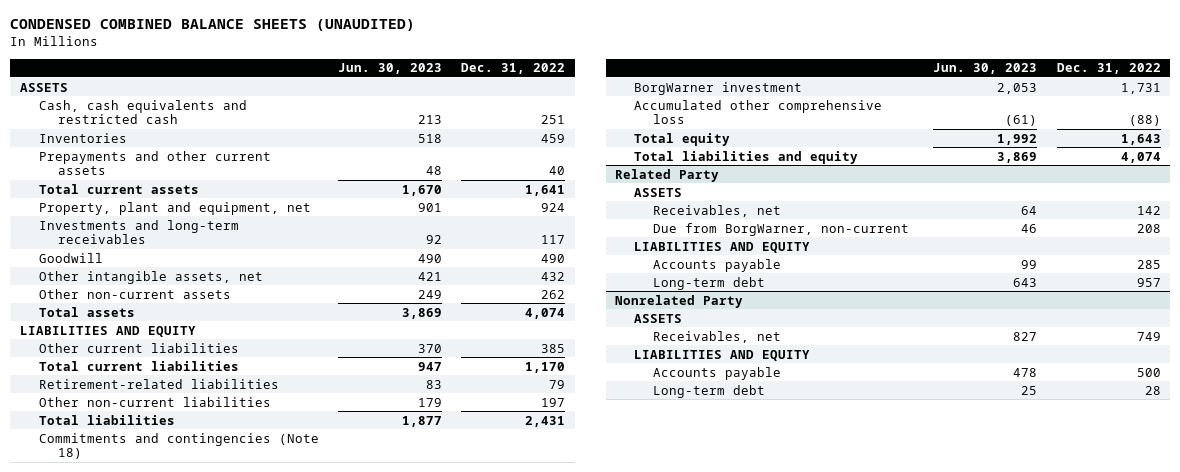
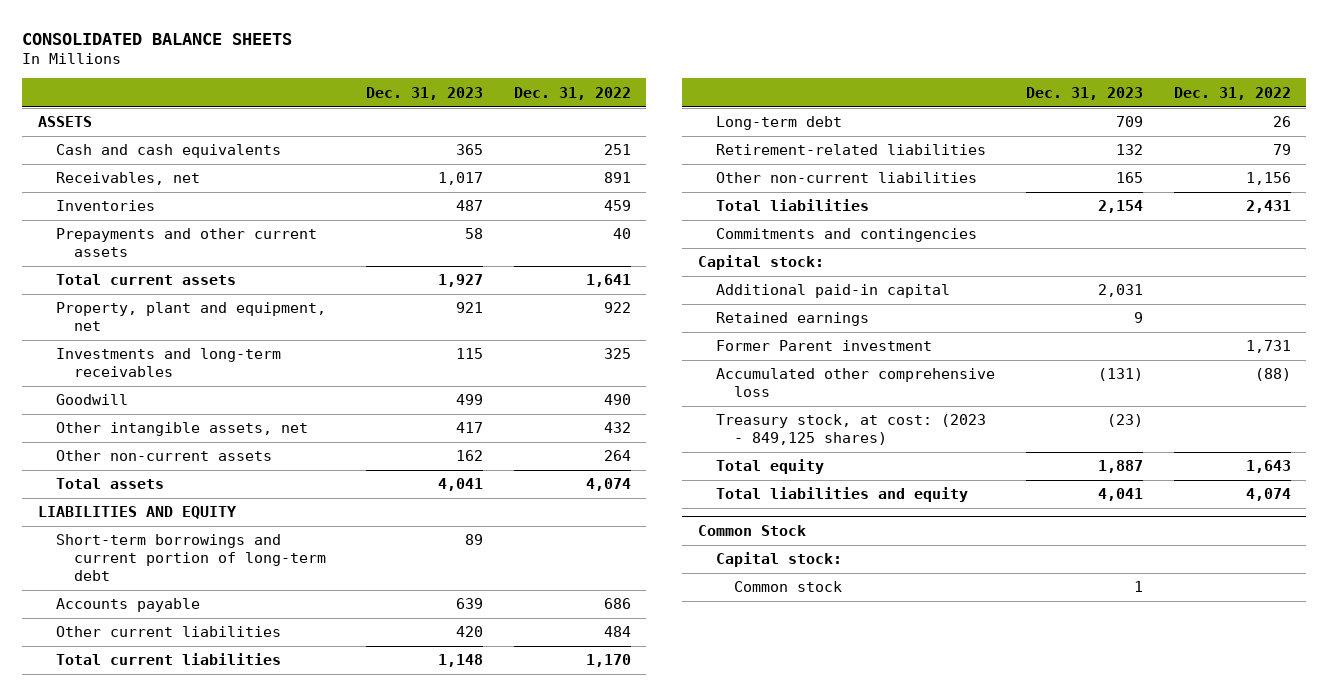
- CONDENSED COMBINED BALANCE SHEETS (UNAUDITED)
+ CONSOLIDATED BALANCE SHEETS
- | Jun. 30, 2023 | Dec. 31, 2022
+ | Dec. 31, 2023 | Dec. 31, 2022
- Cash, cash equivalents and restricted cash | 213 | 251
+ Cash and cash equivalents | 365 | 251
+ Receivables, net | 1,017 | 891
- Property, plant and equipment, net | 901 | 924
- Investments and long-term receivables | 92 | 117
+ Property, plant and equipment, net | 921 | 922
+ Investments and long-term receivables | 115 | 325
- Other non-current assets | 249 | 262
+ Other non-current assets | 162 | 264
- Other current liabilities | 370 | 385
+ Short-term borrowings and current portion of long-term debt | 89 |
+ Accounts payable | 639 | 686
+ Other current liabilities | 420 | 484
+ Long-term debt | 709 | 26
- Other non-current liabilities | 179 | 197
+ Other non-current liabilities | 165 | 1,156
- Commitments and contingencies (Note 18)
- BorgWarner investment | 2,053 | 1,731
+ Commitments and contingencies
+ Capital stock:
+ Additional paid-in capital | 2,031 |
+ Retained earnings | 9 |
+ Former Parent investment | | 1,731
+ Treasury stock, at cost: (2023 - 849,125 shares) | (23) |
- Related Party
- ASSETS
- Receivables, net | 64 | 142
- Due from BorgWarner, non-current | 46 | 208
- LIABILITIES AND EQUITY
- Accounts payable | 99 | 285
- Long-term debt | 643 | 957
- Nonrelated Party
- ASSETS
- Receivables, net | 827 | 749
- LIABILITIES AND EQUITY
- Accounts payable | 478 | 500
- Long-term debt | 25 | 28
+ Common Stock
+ Capital stock:
+ Common stock | 1 |

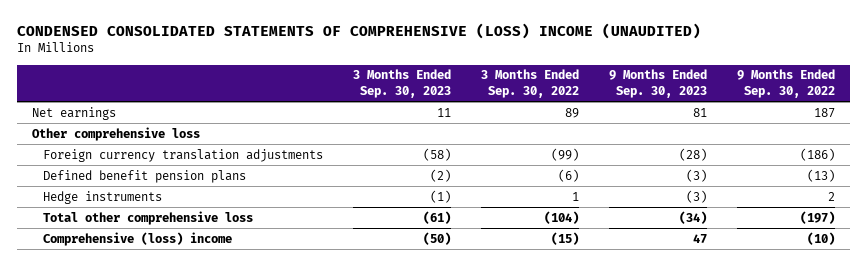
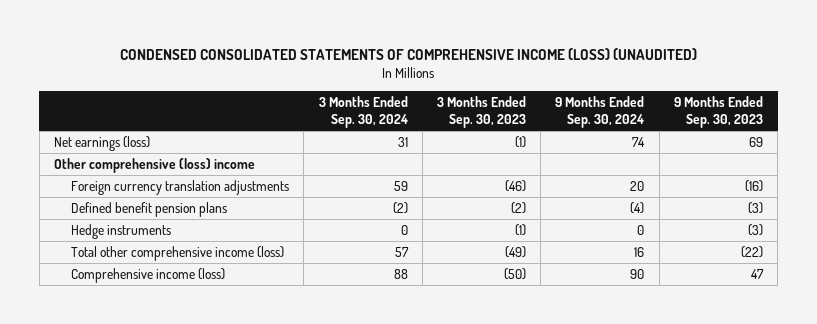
- CONDENSED CONSOLIDATED STATEMENTS OF COMPREHENSIVE (LOSS) INCOME (UNAUDITED)
+ CONDENSED CONSOLIDATED STATEMENTS OF COMPREHENSIVE INCOME (LOSS) (UNAUDITED)
- | 3 Months Ended Sep. 30, 2023 | 3 Months Ended Sep. 30, 2022 | 9 Months Ended Sep. 30, 2023 | 9 Months Ended Sep. 30, 2022
+ | 3 Months Ended Sep. 30, 2024 | 3 Months Ended Sep. 30, 2023 | 9 Months Ended Sep. 30, 2024 | 9 Months Ended Sep. 30, 2023
- Net earnings | 11 | 89 | 81 | 187
- Other comprehensive loss
- Foreign currency translation adjustments | (58) | (99) | (28) | (186)
+ Net earnings (loss) | 31 | (1) | 74 | 69
+ Other comprehensive (loss) income
+ Foreign currency translation adjustments | 59 | (46) | 20 | (16)
- Total other comprehensive loss | (61) | (104) | (34) | (197)
- Comprehensive (loss) income | (50) | (15) | 47 | (10)
+ Total other comprehensive income (loss) | 57 | (49) | 16 | (22)
+ Comprehensive income (loss) | 88 | (50) | 90 | 47

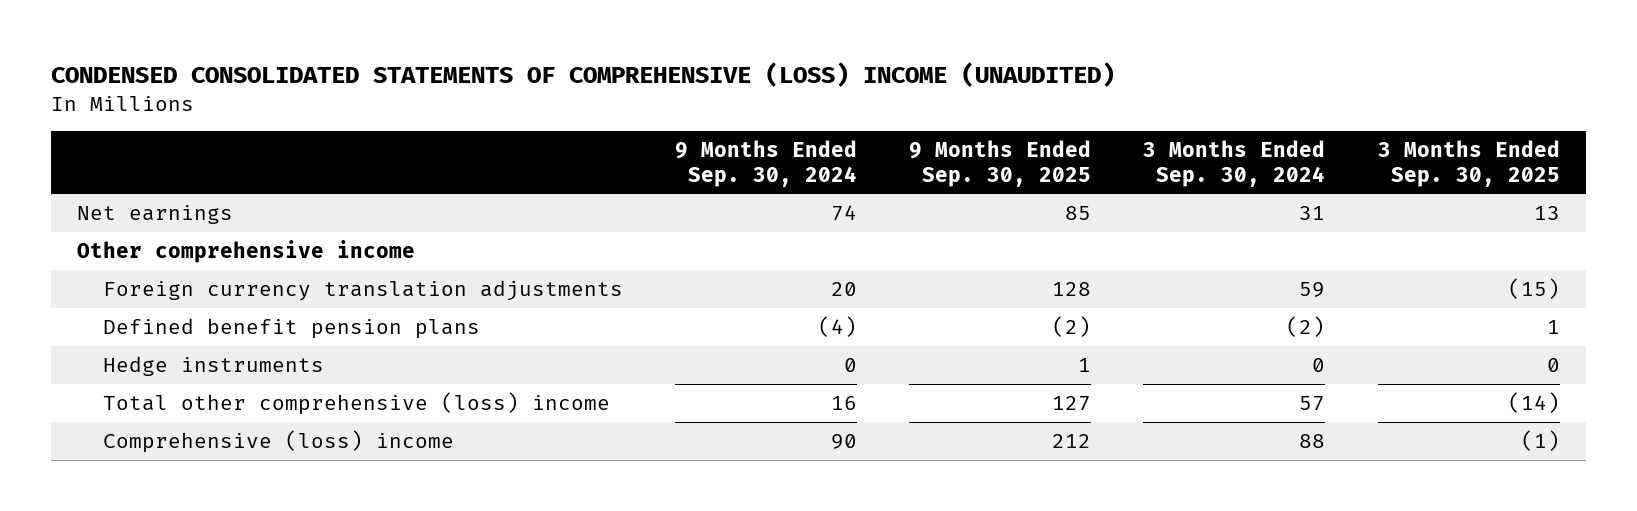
- CONDENSED CONSOLIDATED STATEMENTS OF COMPREHENSIVE INCOME (LOSS) (UNAUDITED)
+ CONDENSED CONSOLIDATED STATEMENTS OF COMPREHENSIVE (LOSS) INCOME (UNAUDITED)
- | 3 Months Ended Sep. 30, 2024 | 3 Months Ended Sep. 30, 2023 | 9 Months Ended Sep. 30, 2024 | 9 Months Ended Sep. 30, 2023
+ | 9 Months Ended Sep. 30, 2024 | 9 Months Ended Sep. 30, 2025 | 3 Months Ended Sep. 30, 2024 | 3 Months Ended Sep. 30, 2025
- Net earnings (loss) | 31 | (1) | 74 | 69
- Other comprehensive (loss) income
+ Net earnings | 74 | 85 | 31 | 13
+ Other comprehensive income
- Total other comprehensive income (loss) | 57 | (49) | 16 | (22)
- Comprehensive income (loss) | 88 | (50) | 90 | 47
+ Total other comprehensive (loss) income | 16 | 127 | 57 | (14)
+ Comprehensive (loss) income | 90 | 212 | 88 | (1)

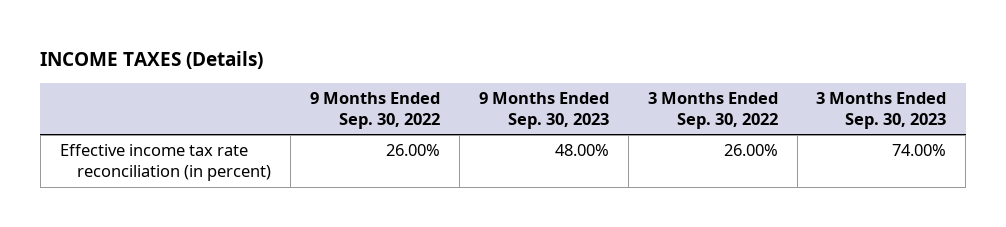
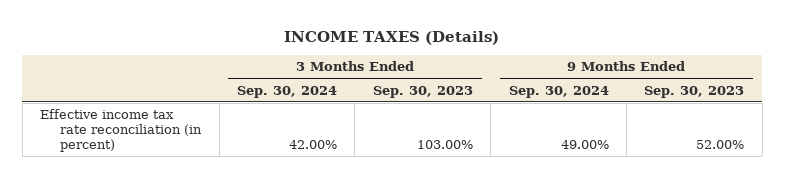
- | 9 Months Ended Sep. 30, 2022 | 9 Months Ended Sep. 30, 2023 | 3 Months Ended Sep. 30, 2022 | 3 Months Ended Sep. 30, 2023
+ | 3 Months Ended Sep. 30, 2024 | 3 Months Ended Sep. 30, 2023 | 9 Months Ended Sep. 30, 2024 | 9 Months Ended Sep. 30, 2023
- Effective income tax rate reconciliation (in percent) | 26.00% | 48.00% | 26.00% | 74.00%
+ Effective income tax rate reconciliation (in percent) | 42.00% | 103.00% | 49.00% | 52.00%

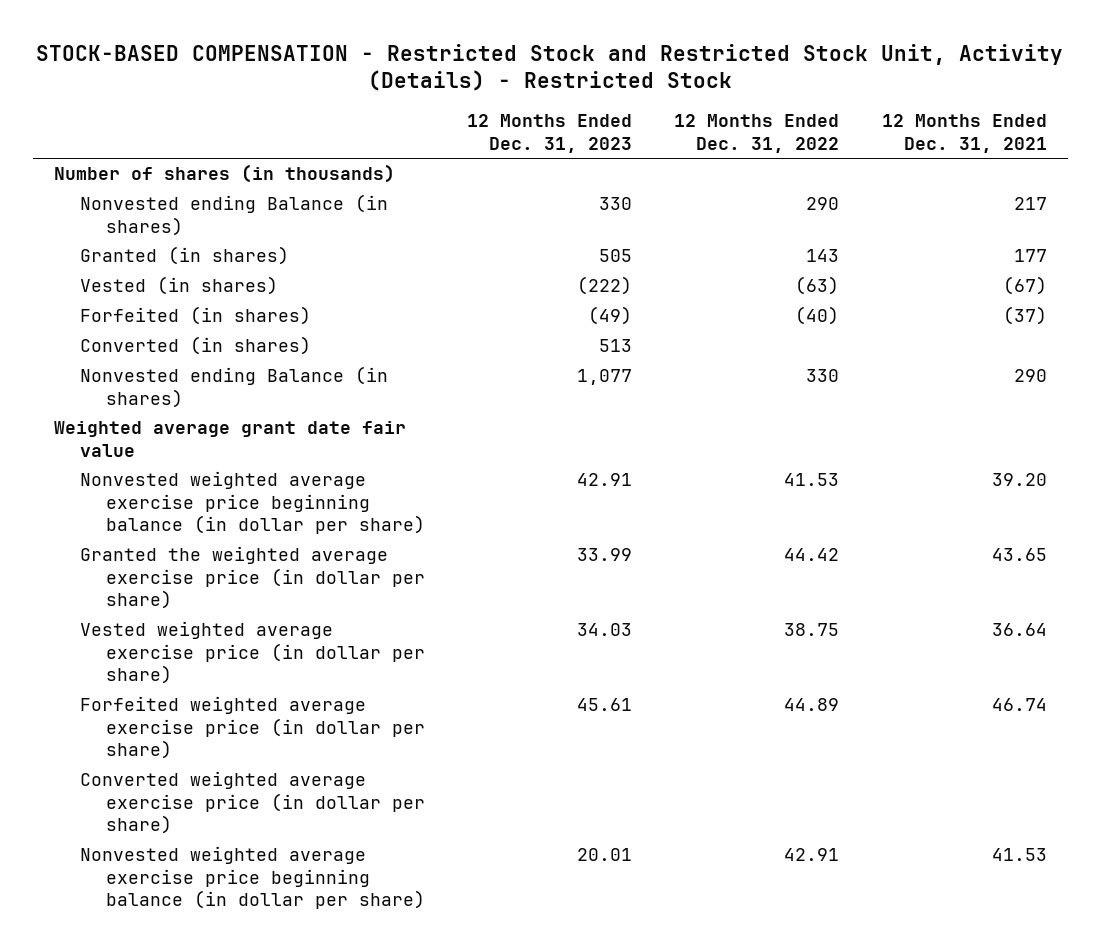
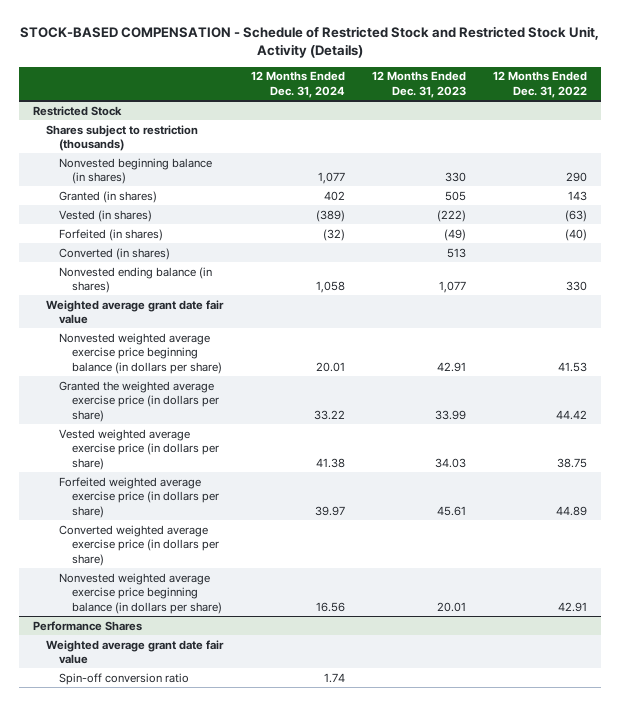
- STOCK-BASED COMPENSATION - Restricted Stock and Restricted Stock Unit, Activity (Details) - Restricted Stock
+ STOCK-BASED COMPENSATION - Schedule of Restricted Stock and Restricted Stock Unit, Activity (Details)
- | 12 Months Ended Dec. 31, 2023 | 12 Months Ended Dec. 31, 2022 | 12 Months Ended Dec. 31, 2021
+ | 12 Months Ended Dec. 31, 2024 | 12 Months Ended Dec. 31, 2023 | 12 Months Ended Dec. 31, 2022
- Number of shares (in thousands)
- Nonvested ending Balance (in shares) | 330 | 290 | 217
+ Restricted Stock
+ Shares subject to restriction (thousands)
+ Nonvested beginning balance (in shares) | 1,077 | 330 | 290
- Nonvested ending Balance (in shares) | 1,077 | 330 | 290
+ Nonvested ending balance (in shares) | 1,058 | 1,077 | 330
- Nonvested weighted average exercise price beginning balance (in dollar per share) | 42.91 | 41.53 | 39.20
- Granted the weighted average exercise price (in dollar per share) | 33.99 | 44.42 | 43.65
- Vested weighted average exercise price (in dollar per share) | 34.03 | 38.75 | 36.64
- Forfeited weighted average exercise price (in dollar per share) | 45.61 | 44.89 | 46.74
- Converted weighted average exercise price (in dollar per share)
- Nonvested weighted average exercise price beginning balance (in dollar per share) | 20.01 | 42.91 | 41.53
+ Nonvested weighted average exercise price beginning balance (in dollars per share) | 20.01 | 42.91 | 41.53
+ Granted the weighted average exercise price (in dollars per share) | 33.22 | 33.99 | 44.42
+ Vested weighted average exercise price (in dollars per share) | 41.38 | 34.03 | 38.75
+ Forfeited weighted average exercise price (in dollars per share) | 39.97 | 45.61 | 44.89
+ Converted weighted average exercise price (in dollars per share)
+ Nonvested weighted average exercise price beginning balance (in dollars per share) | 16.56 | 20.01 | 42.91
+ Performance Shares
+ Weighted average grant date fair value
+ Spin-off conversion ratio | 1.74 | |

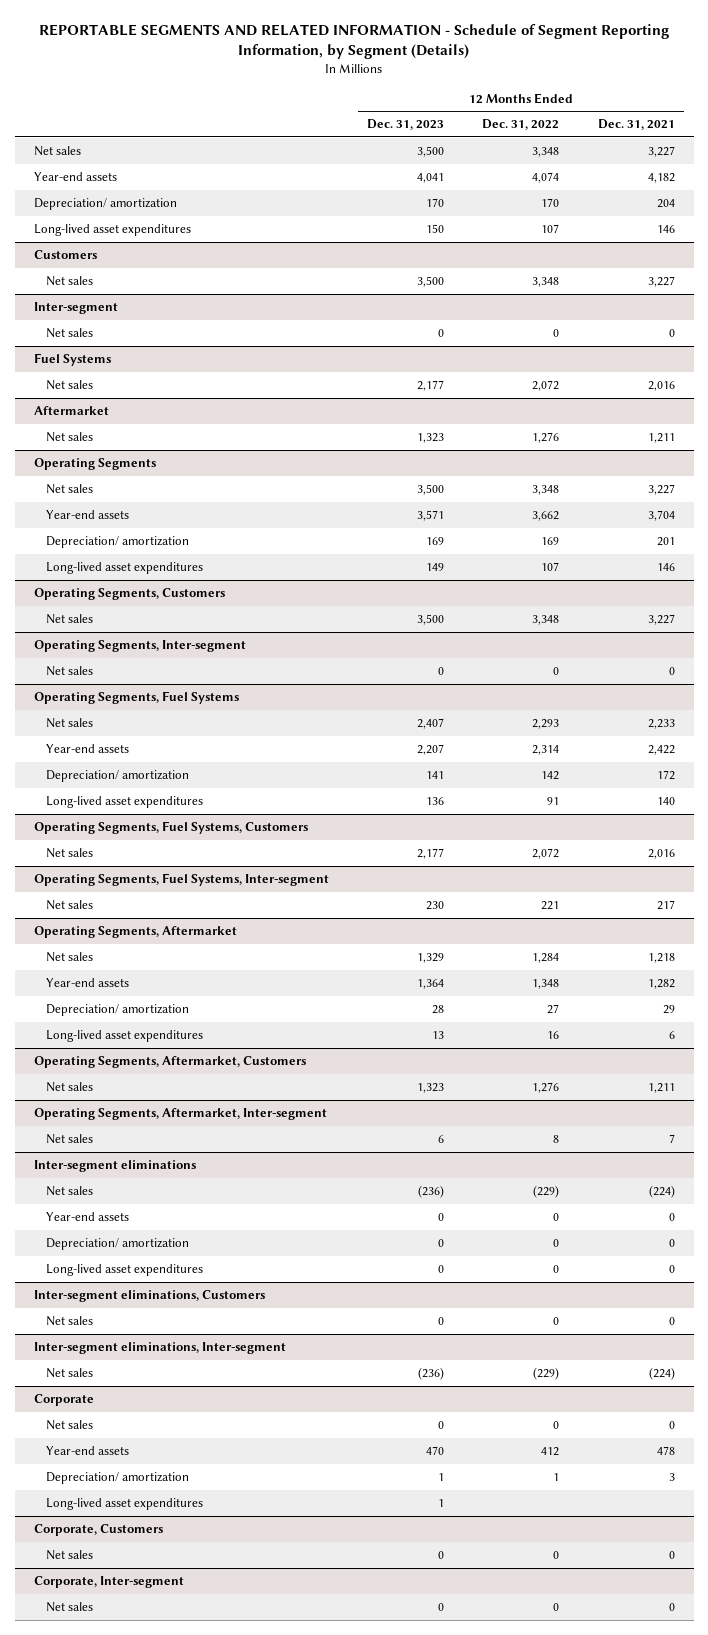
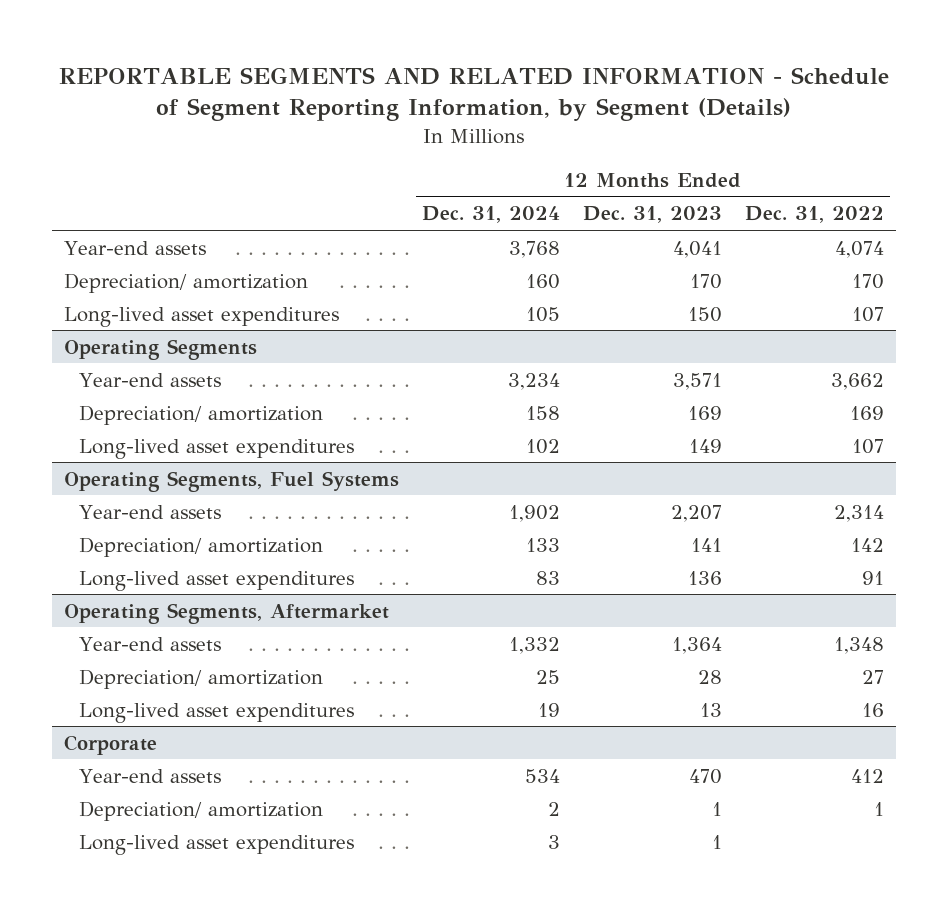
- | 12 Months Ended Dec. 31, 2023 | 12 Months Ended Dec. 31, 2022 | 12 Months Ended Dec. 31, 2021
+ | 12 Months Ended Dec. 31, 2024 | 12 Months Ended Dec. 31, 2023 | 12 Months Ended Dec. 31, 2022
- Net sales | 3,500 | 3,348 | 3,227
- Customers
- Net sales | 3,500 | 3,348 | 3,227
- Inter-segment
- Net sales | 0 | 0 | 0
- Fuel Systems
- Net sales | 2,177 | 2,072 | 2,016
- Aftermarket
- Net sales | 1,323 | 1,276 | 1,211
@ Operating Segments
- Net sales | 3,500 | 3,348 | 3,227
- Operating Segments, Customers
- Net sales | 3,500 | 3,348 | 3,227
- Operating Segments, Inter-segment
- Net sales | 0 | 0 | 0
@ Operating Segments, Fuel Systems
- Net sales | 2,407 | 2,293 | 2,233
- Operating Segments, Fuel Systems, Customers
- Net sales | 2,177 | 2,072 | 2,016
- Operating Segments, Fuel Systems, Inter-segment
- Net sales | 230 | 221 | 217
@ Operating Segments, Aftermarket
- Net sales | 1,329 | 1,284 | 1,218
- Operating Segments, Aftermarket, Customers
- Net sales | 1,323 | 1,276 | 1,211
- Operating Segments, Aftermarket, Inter-segment
- Net sales | 6 | 8 | 7
- Inter-segment eliminations
- Net sales | (236) | (229) | (224)
- Year-end assets | 0 | 0 | 0
- Depreciation/ amortization | 0 | 0 | 0
- Long-lived asset expenditures | 0 | 0 | 0
- Inter-segment eliminations, Customers
- Net sales | 0 | 0 | 0
- Inter-segment eliminations, Inter-segment
- Net sales | (236) | (229) | (224)
@ Corporate
- Net sales | 0 | 0 | 0
- Corporate, Customers
- Net sales | 0 | 0 | 0
- Corporate, Inter-segment
- Net sales | 0 | 0 | 0

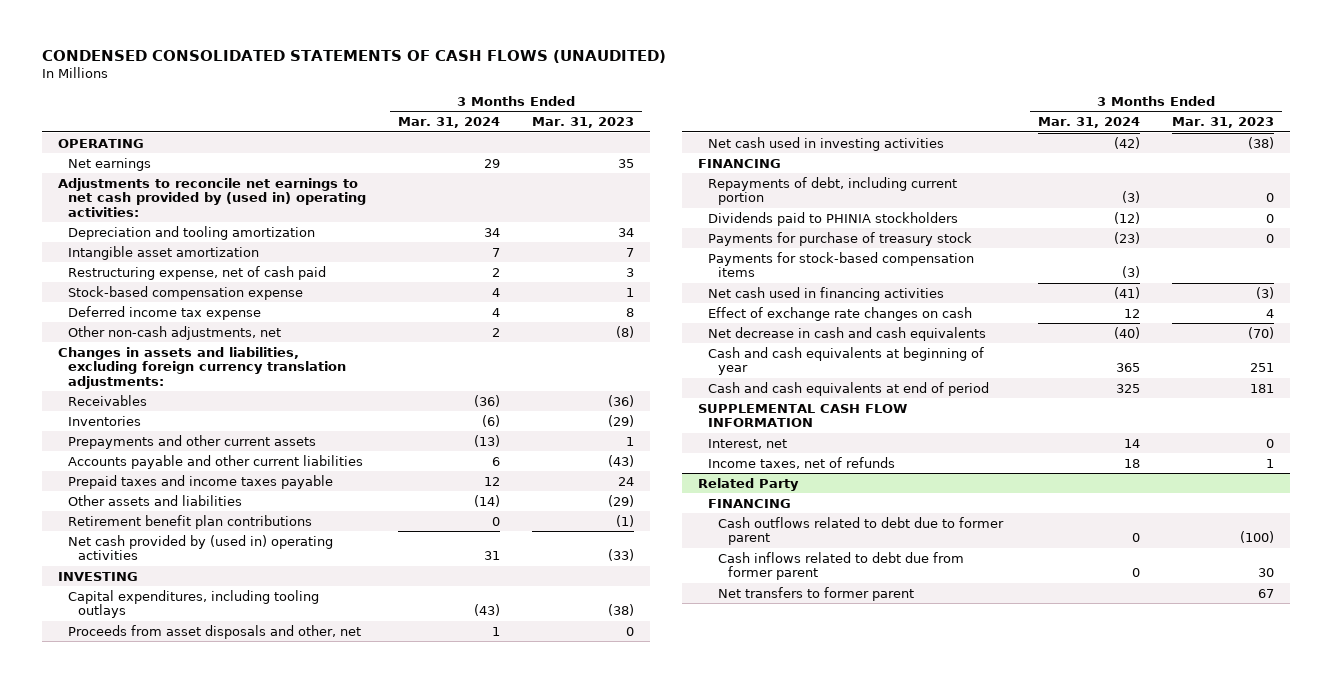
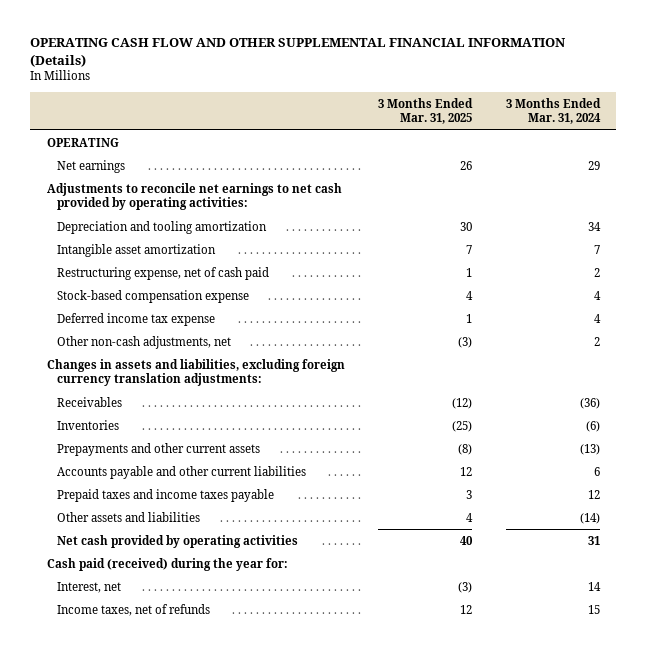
- CONDENSED CONSOLIDATED STATEMENTS OF CASH FLOWS (UNAUDITED)
+ OPERATING CASH FLOW AND OTHER SUPPLEMENTAL FINANCIAL INFORMATION (Details)
- | 3 Months Ended Mar. 31, 2024 | 3 Months Ended Mar. 31, 2023
+ | 3 Months Ended Mar. 31, 2025 | 3 Months Ended Mar. 31, 2024
- Adjustments to reconcile net earnings to net cash provided by (used in) operating activities:
+ Adjustments to reconcile net earnings to net cash provided by operating activities:
- Retirement benefit plan contributions | 0 | (1)
- Net cash provided by (used in) operating activities | 31 | (33)
- INVESTING
- Capital expenditures, including tooling outlays | (43) | (38)
- Proceeds from asset disposals and other, net | 1 | 0
- Net cash used in investing activities | (42) | (38)
- FINANCING
- Repayments of debt, including current portion | (3) | 0
- Dividends paid to PHINIA stockholders | (12) | 0
- Payments for purchase of treasury stock | (23) | 0
- Payments for stock-based compensation items | (3) |
- Net cash used in financing activities | (41) | (3)
- Effect of exchange rate changes on cash | 12 | 4
- Net decrease in cash and cash equivalents | (40) | (70)
- Cash and cash equivalents at beginning of year | 365 | 251
- Cash and cash equivalents at end of period | 325 | 181
- SUPPLEMENTAL CASH FLOW INFORMATION
+ Net cash provided by operating activities | 40 | 31
+ Cash paid (received) during the year for:
- Income taxes, net of refunds | 18 | 1
- Related Party
- FINANCING
- Cash outflows related to debt due to former parent | 0 | (100)
- Cash inflows related to debt due from former parent | 0 | 30
- Net transfers to former parent | | 67
+ Income taxes, net of refunds | 12 | 15

